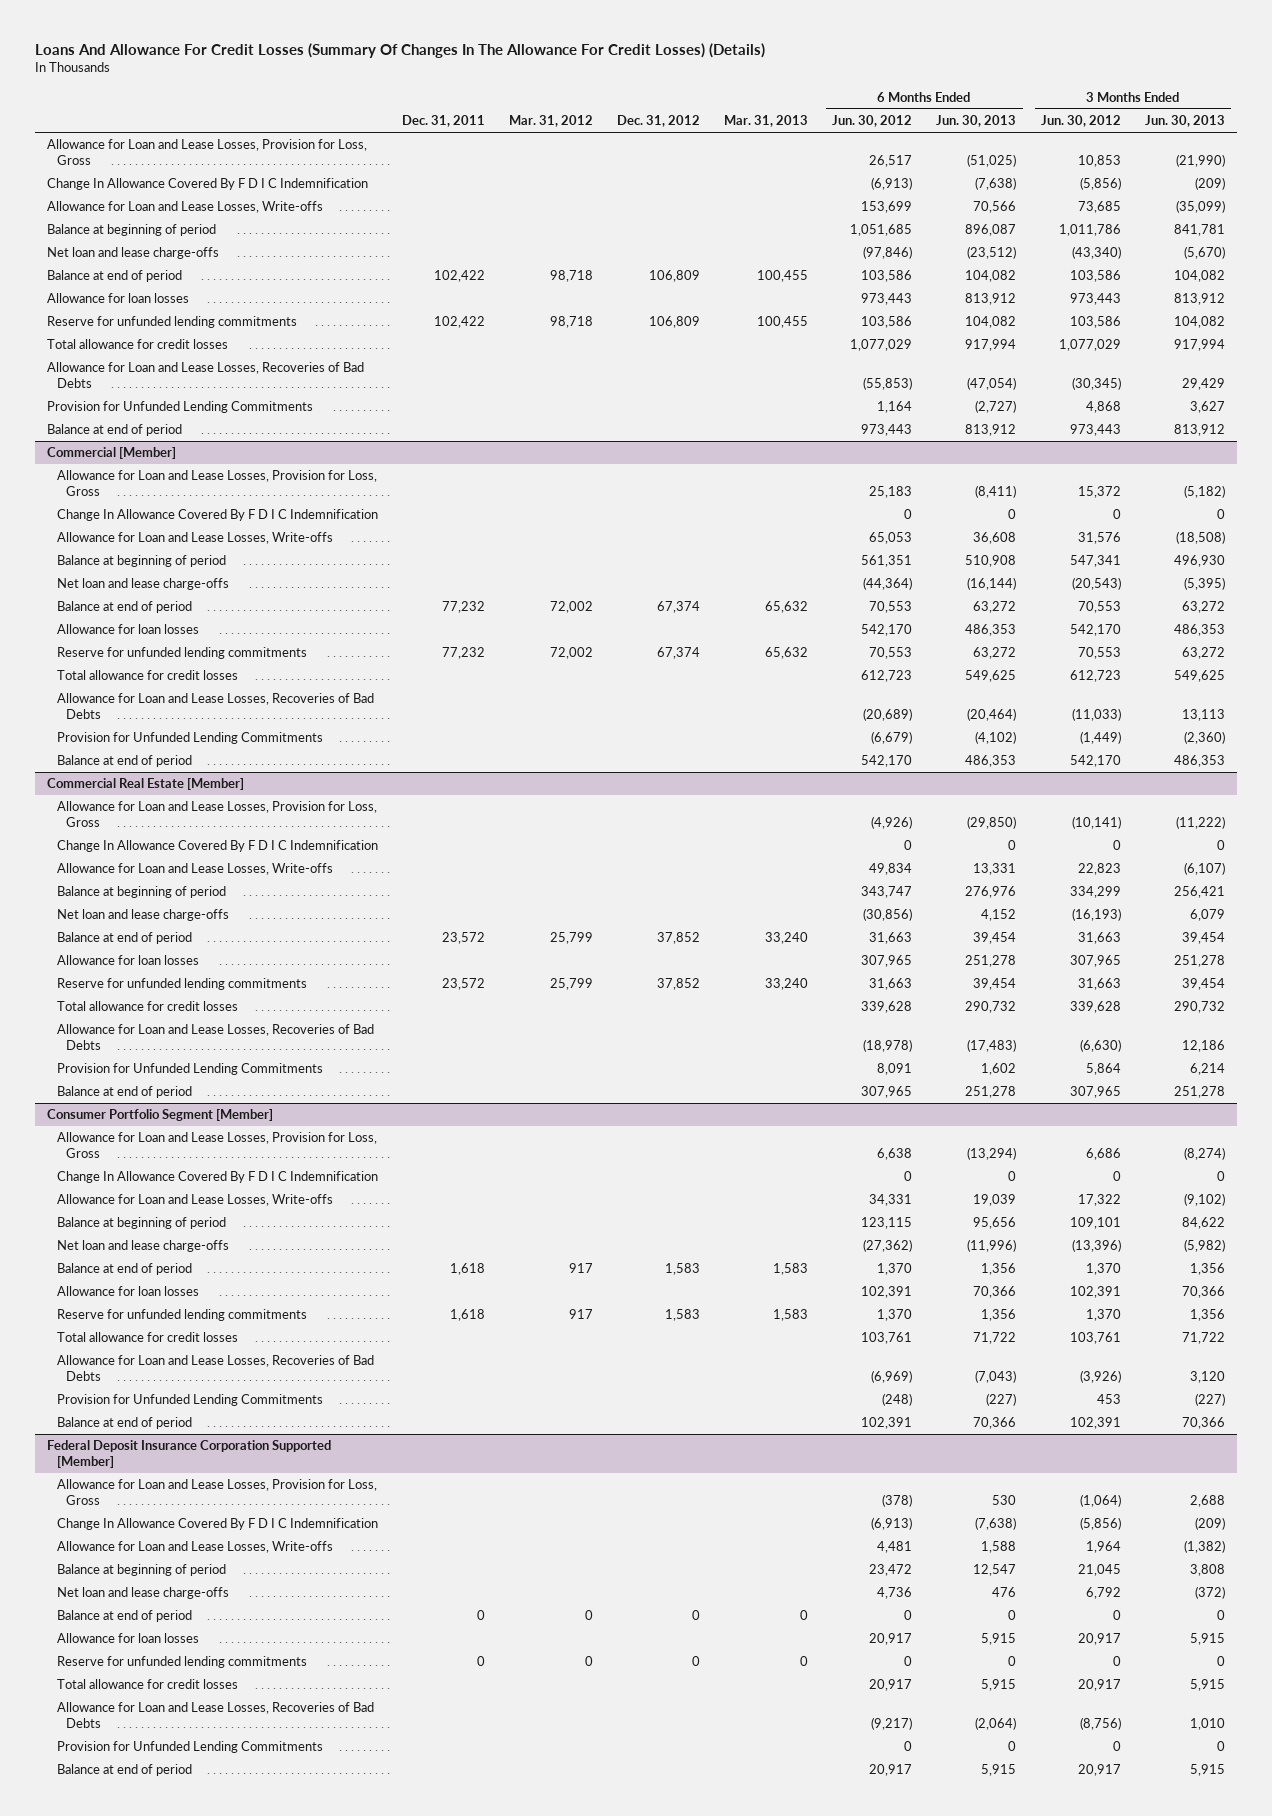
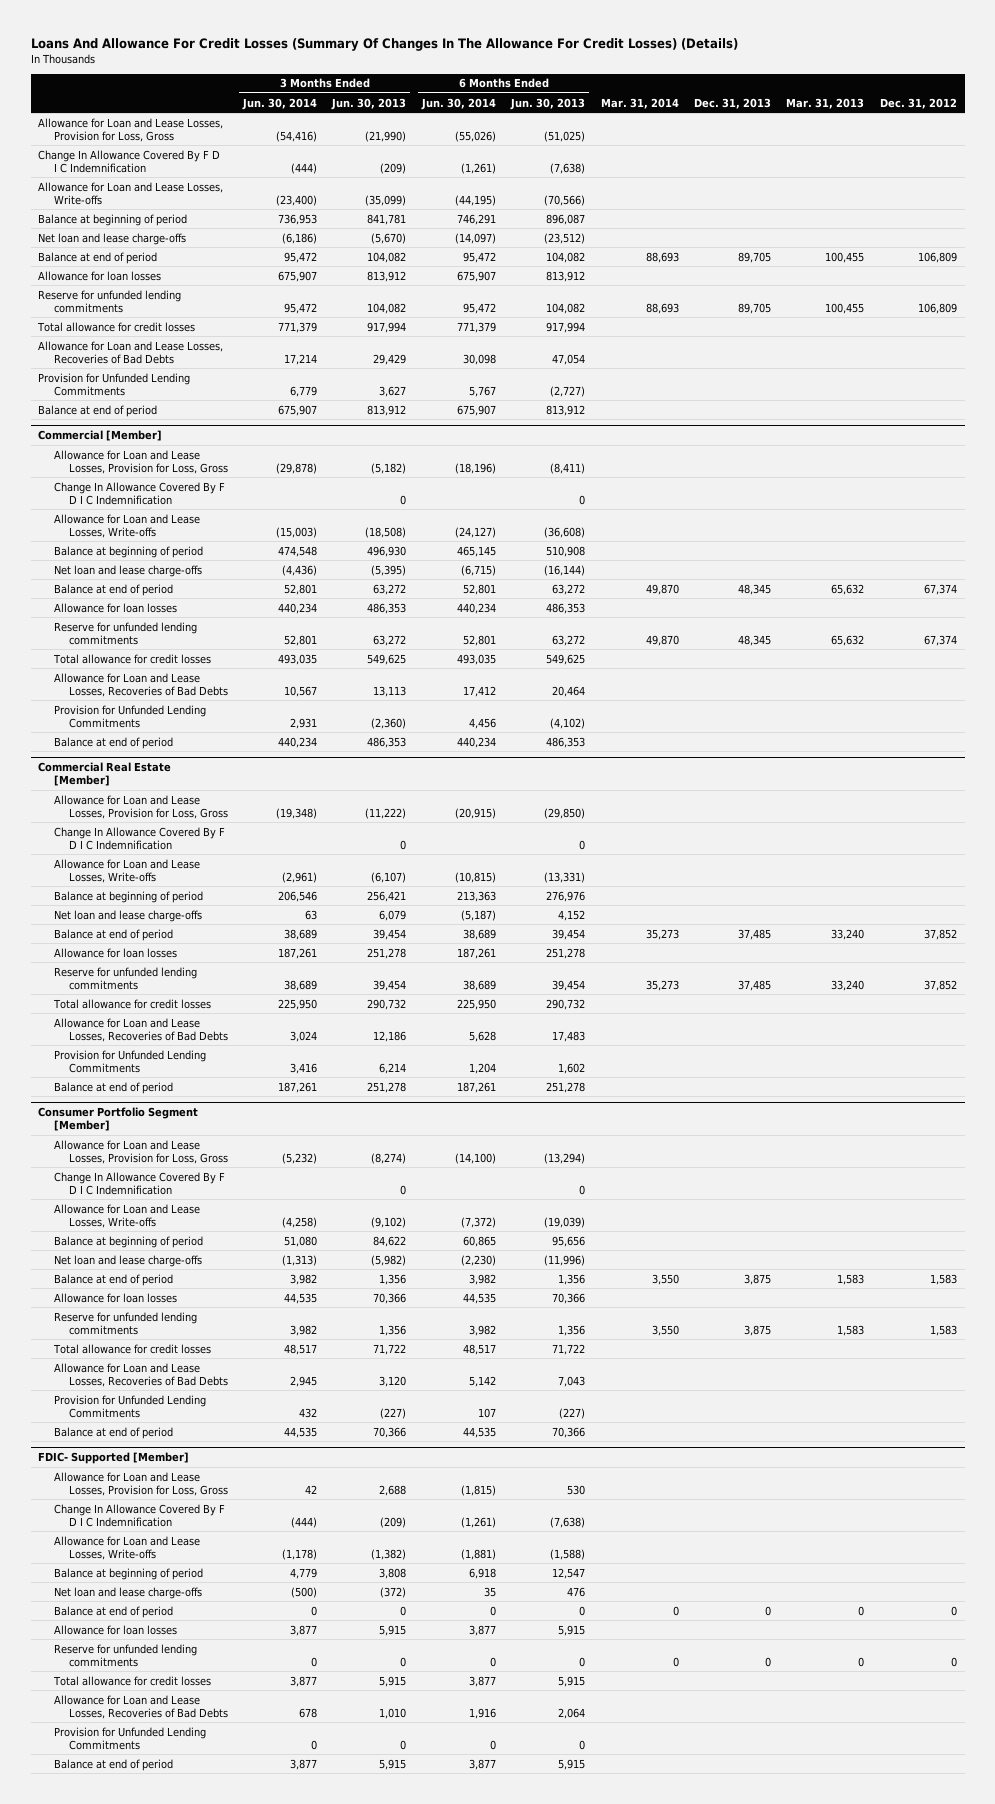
- | Dec. 31, 2011 | Mar. 31, 2012 | Dec. 31, 2012 | Mar. 31, 2013 | 6 Months Ended Jun. 30, 2012 | 6 Months Ended Jun. 30, 2013 | 3 Months Ended Jun. 30, 2012 | 3 Months Ended Jun. 30, 2013
+ | 3 Months Ended Jun. 30, 2014 | 3 Months Ended Jun. 30, 2013 | 6 Months Ended Jun. 30, 2014 | 6 Months Ended Jun. 30, 2013 | Mar. 31, 2014 | Dec. 31, 2013 | Mar. 31, 2013 | Dec. 31, 2012
- Allowance for Loan and Lease Losses, Write-offs | | | | | 153,699 | 70,566 | 73,685 | (35,099)
+ Allowance for Loan and Lease Losses, Write-offs | (23,400) | (35,099) | (44,195) | (70,566) | | | |
- Allowance for Loan and Lease Losses, Recoveries of Bad Debts | | | | | (55,853) | (47,054) | (30,345) | 29,429
+ Allowance for Loan and Lease Losses, Recoveries of Bad Debts | 17,214 | 29,429 | 30,098 | 47,054 | | | |
@ Commercial [Member]
- Allowance for Loan and Lease Losses, Write-offs | | | | | 65,053 | 36,608 | 31,576 | (18,508)
+ Allowance for Loan and Lease Losses, Write-offs | (15,003) | (18,508) | (24,127) | (36,608) | | | |
- Allowance for Loan and Lease Losses, Recoveries of Bad Debts | | | | | (20,689) | (20,464) | (11,033) | 13,113
+ Allowance for Loan and Lease Losses, Recoveries of Bad Debts | 10,567 | 13,113 | 17,412 | 20,464 | | | |
@ Commercial Real Estate [Member]
- Allowance for Loan and Lease Losses, Write-offs | | | | | 49,834 | 13,331 | 22,823 | (6,107)
+ Allowance for Loan and Lease Losses, Write-offs | (2,961) | (6,107) | (10,815) | (13,331) | | | |
- Allowance for Loan and Lease Losses, Recoveries of Bad Debts | | | | | (18,978) | (17,483) | (6,630) | 12,186
+ Allowance for Loan and Lease Losses, Recoveries of Bad Debts | 3,024 | 12,186 | 5,628 | 17,483 | | | |
@ Consumer Portfolio Segment [Member]
- Allowance for Loan and Lease Losses, Write-offs | | | | | 34,331 | 19,039 | 17,322 | (9,102)
+ Allowance for Loan and Lease Losses, Write-offs | (4,258) | (9,102) | (7,372) | (19,039) | | | |
- Allowance for Loan and Lease Losses, Recoveries of Bad Debts | | | | | (6,969) | (7,043) | (3,926) | 3,120
+ Allowance for Loan and Lease Losses, Recoveries of Bad Debts | 2,945 | 3,120 | 5,142 | 7,043 | | | |
- Federal Deposit Insurance Corporation Supported [Member]
+ FDIC- Supported [Member]
- Allowance for Loan and Lease Losses, Write-offs | | | | | 4,481 | 1,588 | 1,964 | (1,382)
+ Allowance for Loan and Lease Losses, Write-offs | (1,178) | (1,382) | (1,881) | (1,588) | | | |
- Allowance for Loan and Lease Losses, Recoveries of Bad Debts | | | | | (9,217) | (2,064) | (8,756) | 1,010
+ Allowance for Loan and Lease Losses, Recoveries of Bad Debts | 678 | 1,010 | 1,916 | 2,064 | | | |

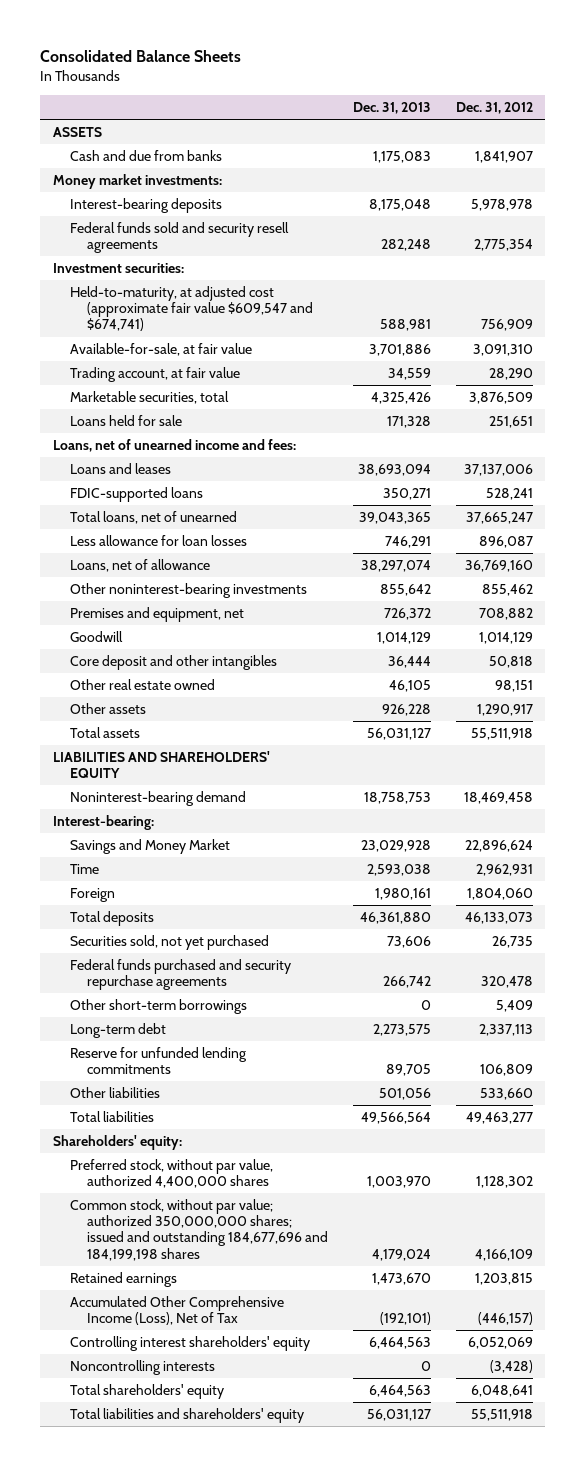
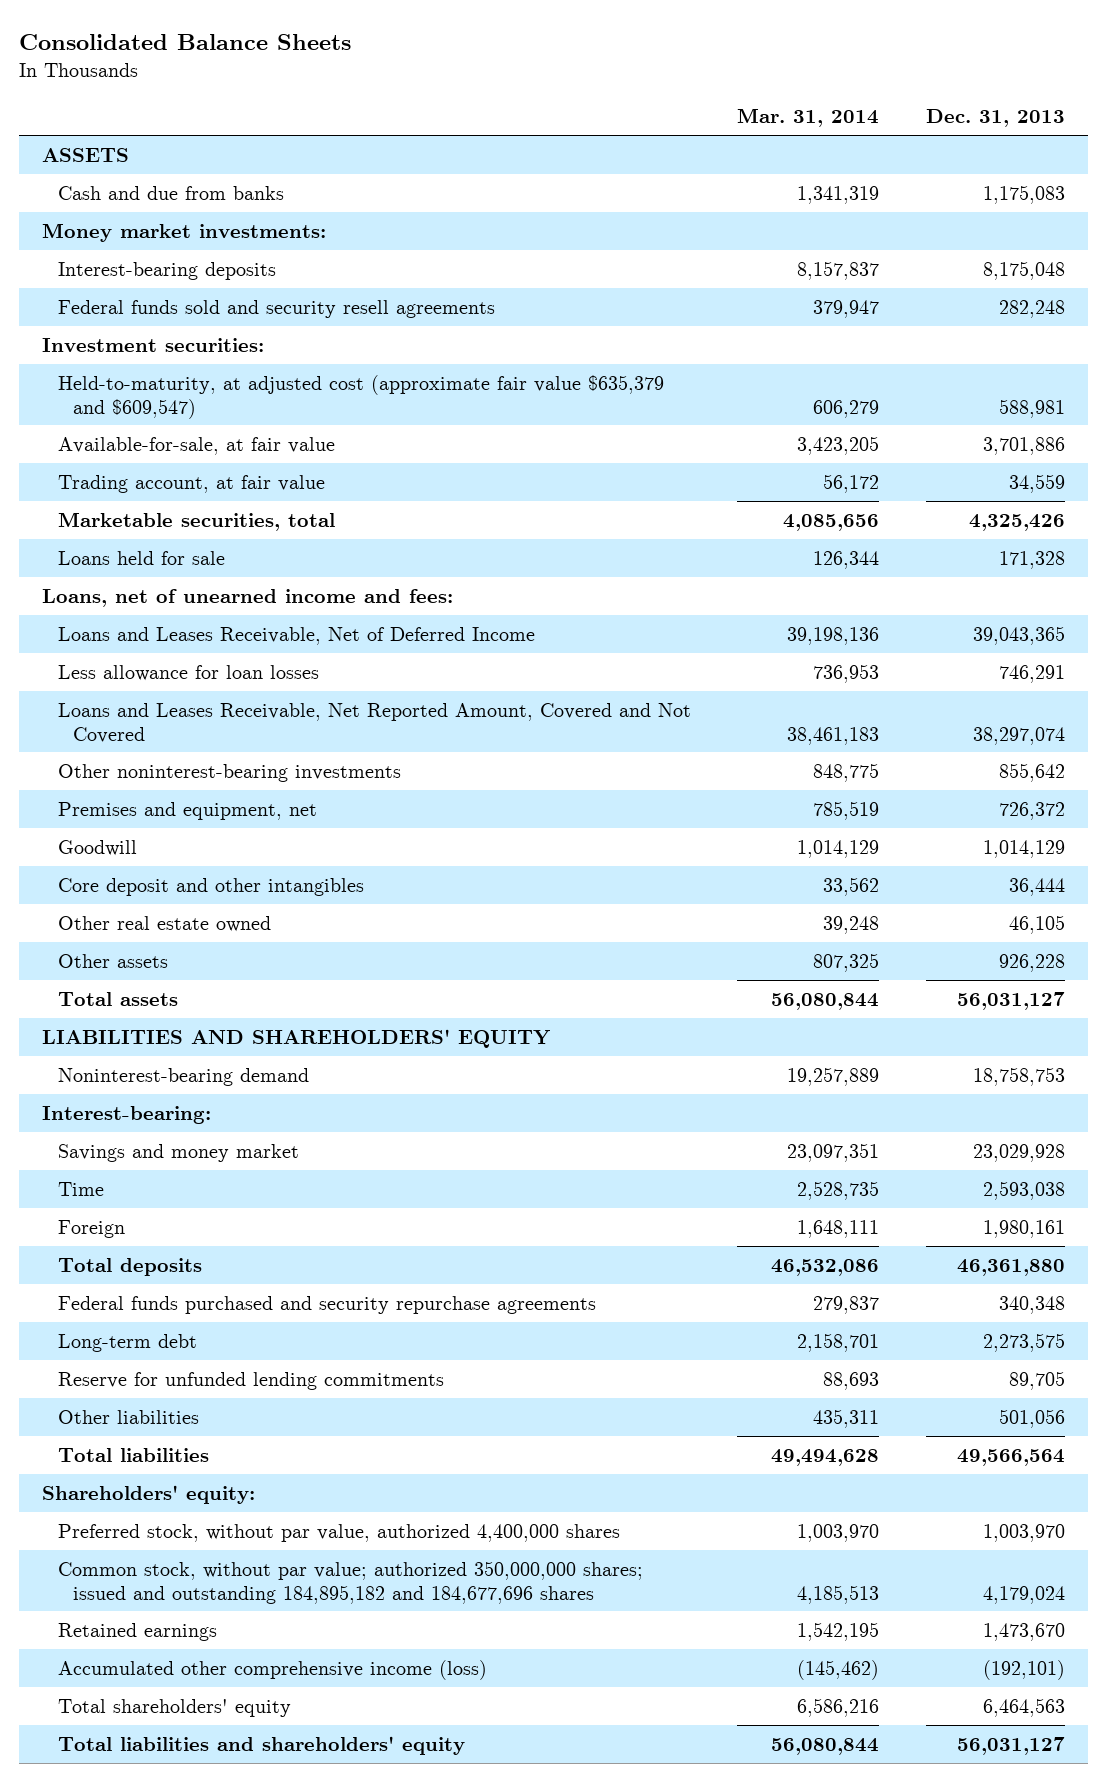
- | Dec. 31, 2013 | Dec. 31, 2012
+ | Mar. 31, 2014 | Dec. 31, 2013
- Held-to-maturity, at adjusted cost (approximate fair value $609,547 and $674,741) | 588,981 | 756,909
+ Held-to-maturity, at adjusted cost (approximate fair value $635,379 and $609,547) | 606,279 | 588,981
- Loans and leases | 38,693,094 | 37,137,006
- FDIC-supported loans | 350,271 | 528,241
- Total loans, net of unearned | 39,043,365 | 37,665,247
+ Loans and Leases Receivable, Net of Deferred Income | 39,198,136 | 39,043,365
- Loans, net of allowance | 38,297,074 | 36,769,160
+ Loans and Leases Receivable, Net Reported Amount, Covered and Not Covered | 38,461,183 | 38,297,074
- Savings and Money Market | 23,029,928 | 22,896,624
+ Savings and money market | 23,097,351 | 23,029,928
- Securities sold, not yet purchased | 73,606 | 26,735
- Federal funds purchased and security repurchase agreements | 266,742 | 320,478
- Other short-term borrowings | 0 | 5,409
+ Federal funds purchased and security repurchase agreements | 279,837 | 340,348
- Common stock, without par value; authorized 350,000,000 shares; issued and outstanding 184,677,696 and 184,199,198 shares | 4,179,024 | 4,166,109
+ Common stock, without par value; authorized 350,000,000 shares; issued and outstanding 184,895,182 and 184,677,696 shares | 4,185,513 | 4,179,024
- Accumulated Other Comprehensive Income (Loss), Net of Tax | (192,101) | (446,157)
- Controlling interest shareholders' equity | 6,464,563 | 6,052,069
- Noncontrolling interests | 0 | (3,428)
+ Accumulated other comprehensive income (loss) | (145,462) | (192,101)

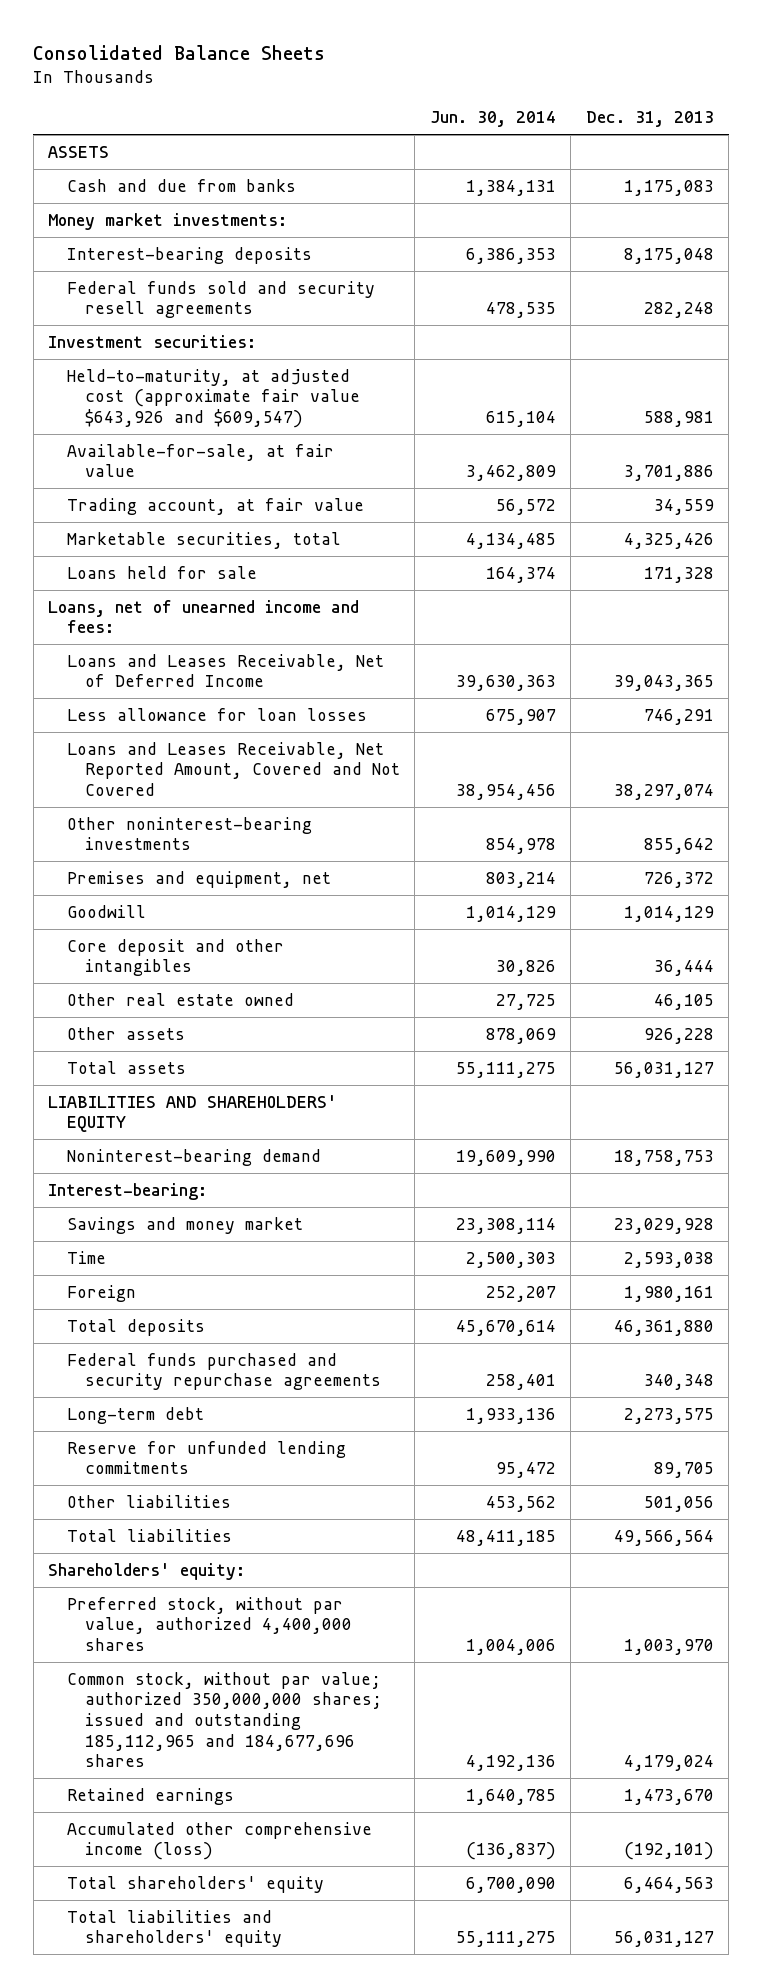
- | Mar. 31, 2014 | Dec. 31, 2013
+ | Jun. 30, 2014 | Dec. 31, 2013
- Held-to-maturity, at adjusted cost (approximate fair value $635,379 and $609,547) | 606,279 | 588,981
+ Held-to-maturity, at adjusted cost (approximate fair value $643,926 and $609,547) | 615,104 | 588,981
- Common stock, without par value; authorized 350,000,000 shares; issued and outstanding 184,895,182 and 184,677,696 shares | 4,185,513 | 4,179,024
+ Common stock, without par value; authorized 350,000,000 shares; issued and outstanding 185,112,965 and 184,677,696 shares | 4,192,136 | 4,179,024

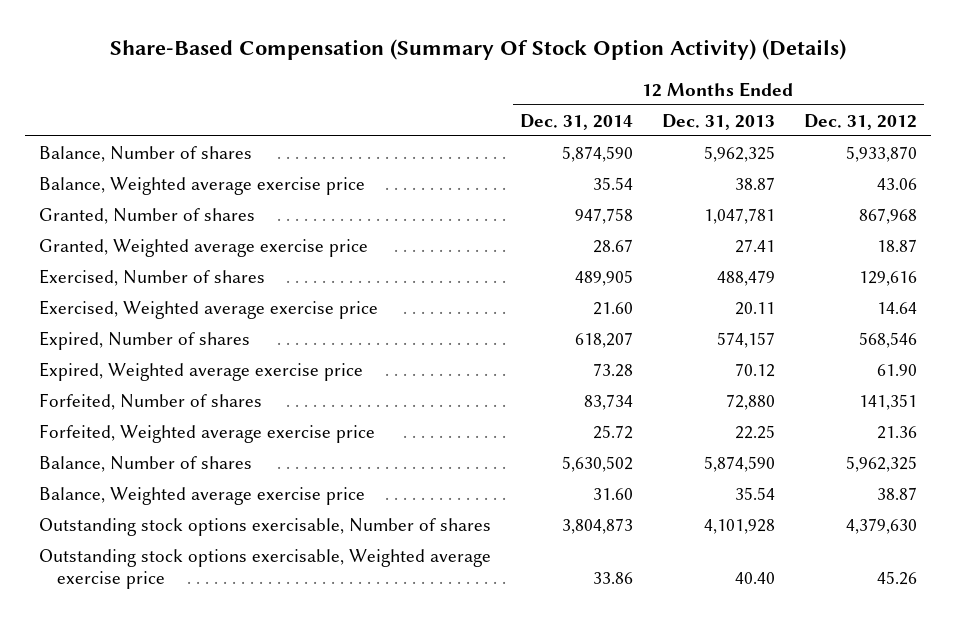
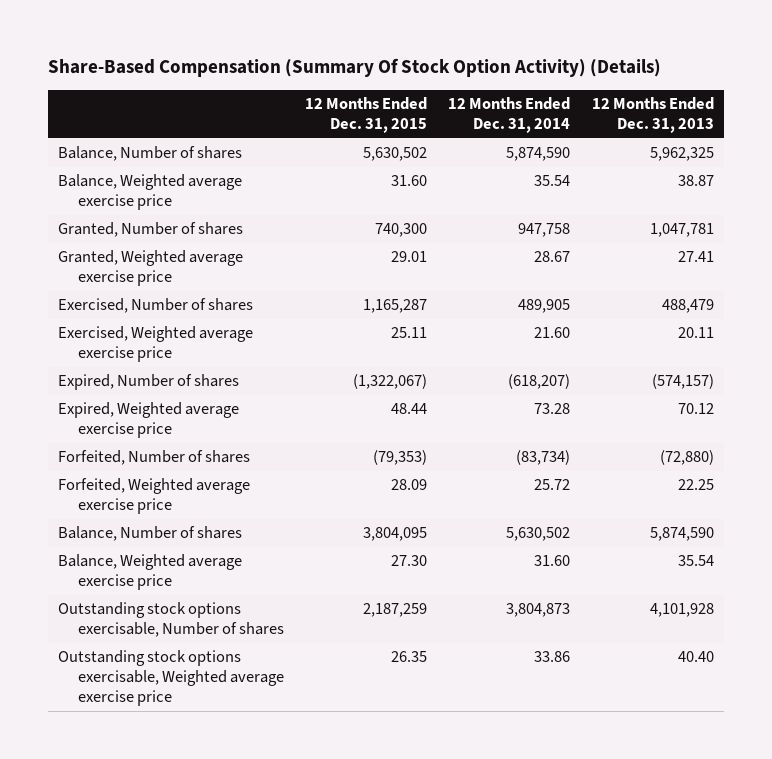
- | 12 Months Ended Dec. 31, 2014 | 12 Months Ended Dec. 31, 2013 | 12 Months Ended Dec. 31, 2012
+ | 12 Months Ended Dec. 31, 2015 | 12 Months Ended Dec. 31, 2014 | 12 Months Ended Dec. 31, 2013
- Expired, Number of shares | 618,207 | 574,157 | 568,546
+ Expired, Number of shares | (1,322,067) | (618,207) | (574,157)
- Forfeited, Number of shares | 83,734 | 72,880 | 141,351
+ Forfeited, Number of shares | (79,353) | (83,734) | (72,880)

